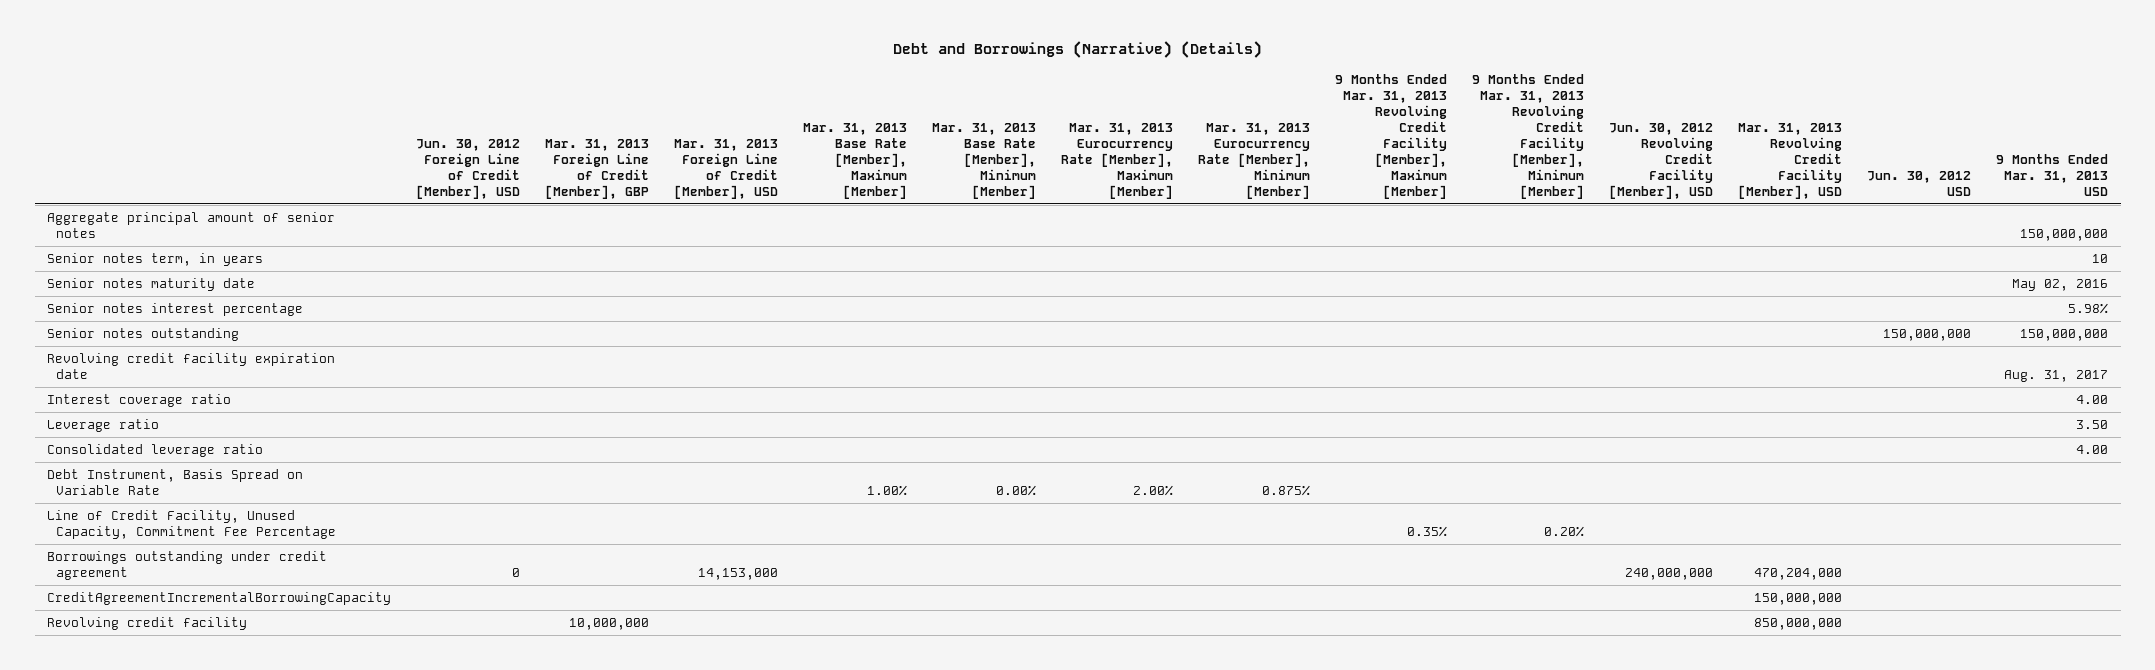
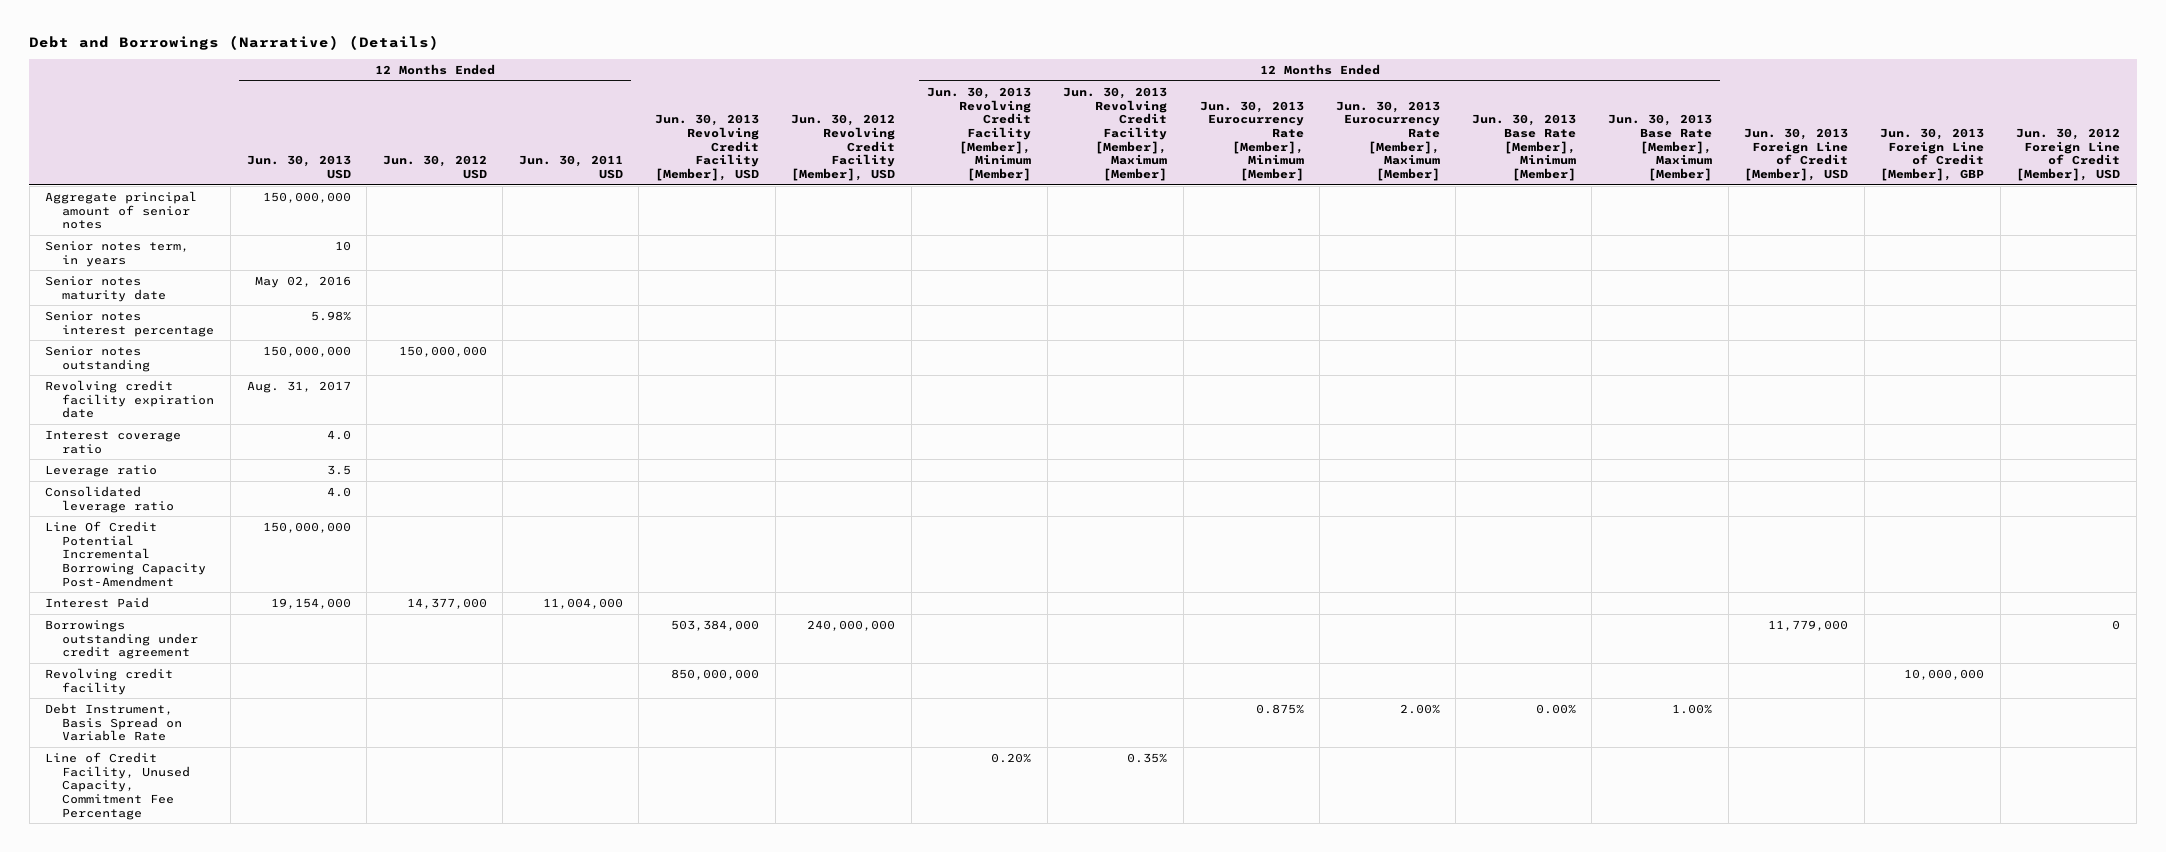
- | Jun. 30, 2012 Foreign Line of Credit [Member], USD | Mar. 31, 2013 Foreign Line of Credit [Member], GBP | Mar. 31, 2013 Foreign Line of Credit [Member], USD | Mar. 31, 2013 Base Rate [Member], Maximum [Member] | Mar. 31, 2013 Base Rate [Member], Minimum [Member] | Mar. 31, 2013 Eurocurrency Rate [Member], Maximum [Member] | Mar. 31, 2013 Eurocurrency Rate [Member], Minimum [Member] | 9 Months Ended Mar. 31, 2013 Revolving Credit Facility [Member], Maximum [Member] | 9 Months Ended Mar. 31, 2013 Revolving Credit Facility [Member], Minimum [Member] | Jun. 30, 2012 Revolving Credit Facility [Member], USD | Mar. 31, 2013 Revolving Credit Facility [Member], USD | Jun. 30, 2012 USD | 9 Months Ended Mar. 31, 2013 USD
+ | 12 Months Ended Jun. 30, 2013 USD | 12 Months Ended Jun. 30, 2012 USD | 12 Months Ended Jun. 30, 2011 USD | Jun. 30, 2013 Revolving Credit Facility [Member], USD | Jun. 30, 2012 Revolving Credit Facility [Member], USD | 12 Months Ended Jun. 30, 2013 Revolving Credit Facility [Member], Minimum [Member] | 12 Months Ended Jun. 30, 2013 Revolving Credit Facility [Member], Maximum [Member] | 12 Months Ended Jun. 30, 2013 Eurocurrency Rate [Member], Minimum [Member] | 12 Months Ended Jun. 30, 2013 Eurocurrency Rate [Member], Maximum [Member] | 12 Months Ended Jun. 30, 2013 Base Rate [Member], Minimum [Member] | 12 Months Ended Jun. 30, 2013 Base Rate [Member], Maximum [Member] | Jun. 30, 2013 Foreign Line of Credit [Member], USD | Jun. 30, 2013 Foreign Line of Credit [Member], GBP | Jun. 30, 2012 Foreign Line of Credit [Member], USD
+ Line Of Credit Potential Incremental Borrowing Capacity Post-Amendment | 150,000,000 | | | | | | | | | | | | |
+ Interest Paid | 19,154,000 | 14,377,000 | 11,004,000 | | | | | | | | | | |
- CreditAgreementIncrementalBorrowingCapacity | | | | | | | | | | | 150,000,000 | |
moved down: Debt Instrument, Basis Spread on Variable Rate | | | | | | | | 0.875% | 2.00% | 0.00% | 1.00% | | |
moved down: Line of Credit Facility, Unused Capacity, Commitment Fee Percentage | | | | | | 0.20% | 0.35% | | | | | | |

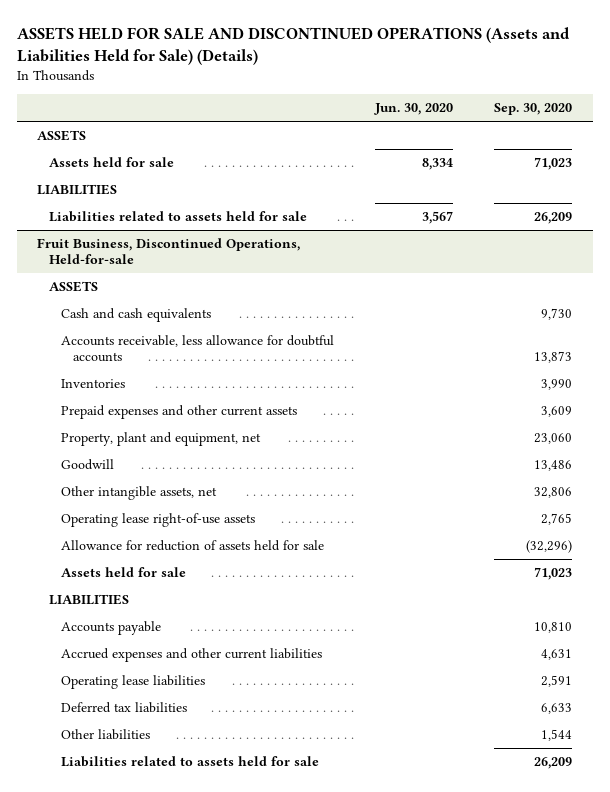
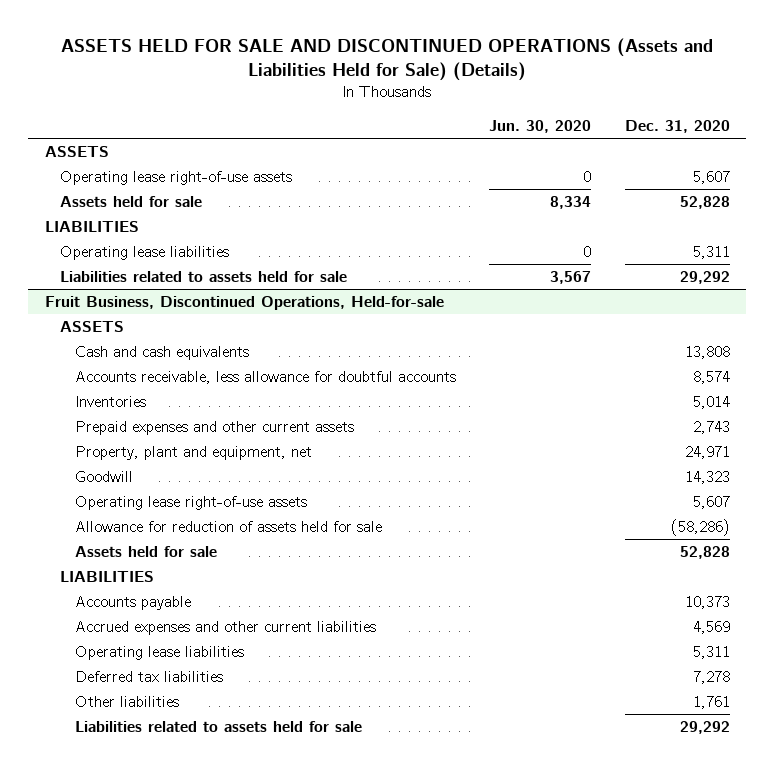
- | Jun. 30, 2020 | Sep. 30, 2020
+ | Jun. 30, 2020 | Dec. 31, 2020
+ Operating lease right-of-use assets | 0 | 5,607
+ Operating lease liabilities | 0 | 5,311
@ Fruit Business, Discontinued Operations, Held-for-sale
- Other intangible assets, net | | 32,806

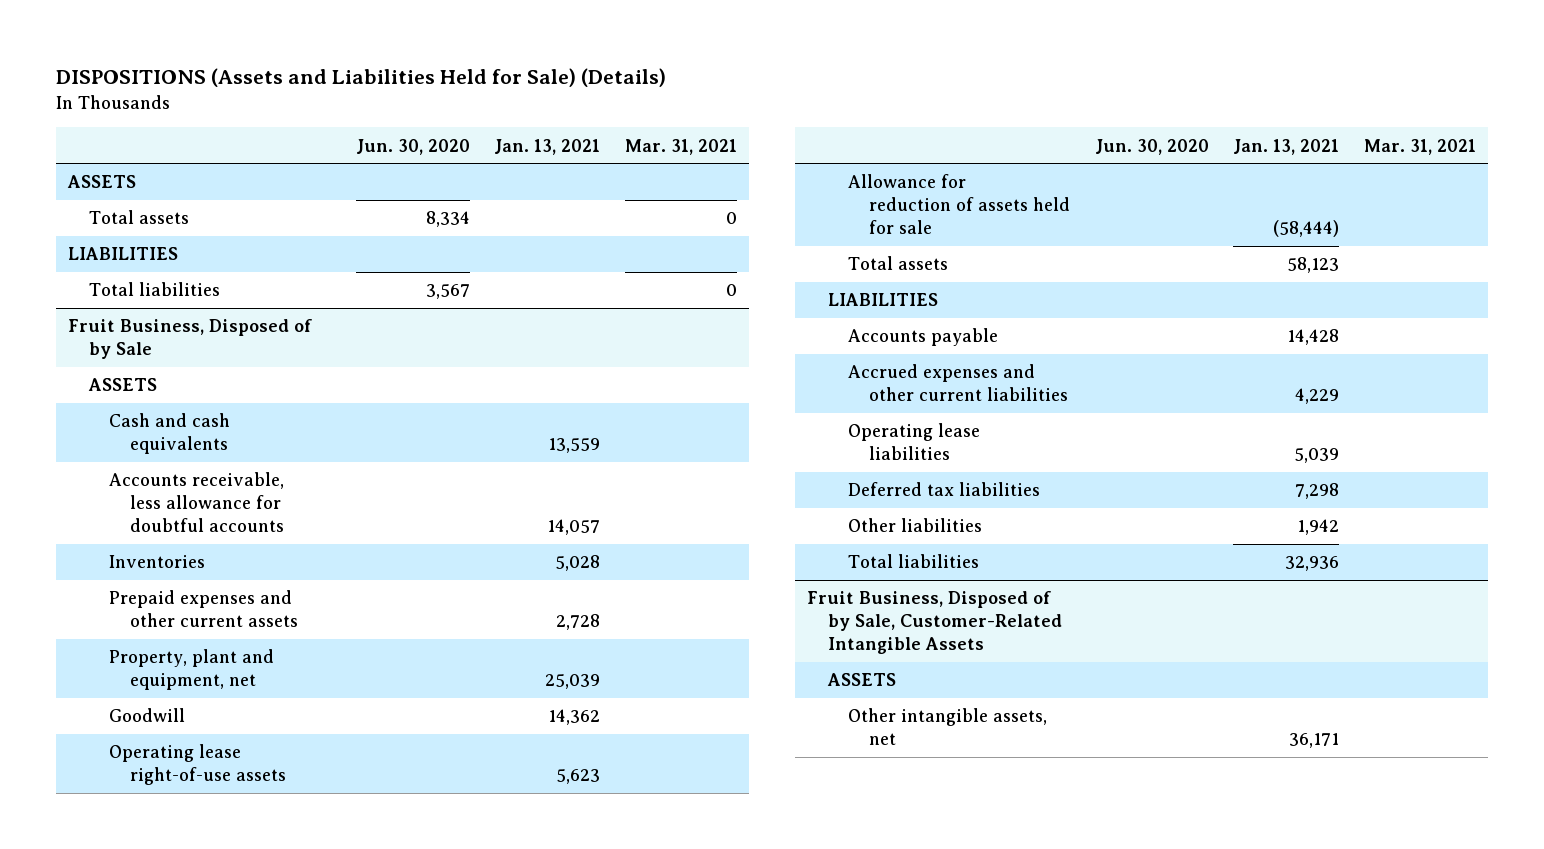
- ASSETS HELD FOR SALE AND DISCONTINUED OPERATIONS (Assets and Liabilities Held for Sale) (Details)
+ DISPOSITIONS (Assets and Liabilities Held for Sale) (Details)
- | Jun. 30, 2020 | Dec. 31, 2020
+ | Jun. 30, 2020 | Jan. 13, 2021 | Mar. 31, 2021
- Operating lease right-of-use assets | 0 | 5,607
- Assets held for sale | 8,334 | 52,828
+ Total assets | 8,334 | | 0
- Operating lease liabilities | 0 | 5,311
- Liabilities related to assets held for sale | 3,567 | 29,292
- Fruit Business, Discontinued Operations, Held-for-sale
- ASSETS
- Cash and cash equivalents | | 13,808
- Accounts receivable, less allowance for doubtful accounts | | 8,574
- Inventories | | 5,014
- Prepaid expenses and other current assets | | 2,743
- Property, plant and equipment, net | | 24,971
- Goodwill | | 14,323
- Operating lease right-of-use assets | | 5,607
- Allowance for reduction of assets held for sale | | (58,286)
- Assets held for sale | | 52,828
- LIABILITIES
- Accounts payable | | 10,373
- Accrued expenses and other current liabilities | | 4,569
- Operating lease liabilities | | 5,311
- Deferred tax liabilities | | 7,278
- Other liabilities | | 1,761
- Liabilities related to assets held for sale | | 29,292
+ Total liabilities | 3,567 | | 0
+ Fruit Business, Disposed of by Sale
+ ASSETS
+ Cash and cash equivalents | | 13,559 |
+ Accounts receivable, less allowance for doubtful accounts | | 14,057 |
+ Inventories | | 5,028 |
+ Prepaid expenses and other current assets | | 2,728 |
+ Property, plant and equipment, net | | 25,039 |
+ Goodwill | | 14,362 |
+ Operating lease right-of-use assets | | 5,623 |
+ Allowance for reduction of assets held for sale | | (58,444) |
+ Total assets | | 58,123 |
+ LIABILITIES
+ Accounts payable | | 14,428 |
+ Accrued expenses and other current liabilities | | 4,229 |
+ Operating lease liabilities | | 5,039 |
+ Deferred tax liabilities | | 7,298 |
+ Other liabilities | | 1,942 |
+ Total liabilities | | 32,936 |
+ Fruit Business, Disposed of by Sale, Customer-Related Intangible Assets
+ ASSETS
+ Other intangible assets, net | | 36,171 |

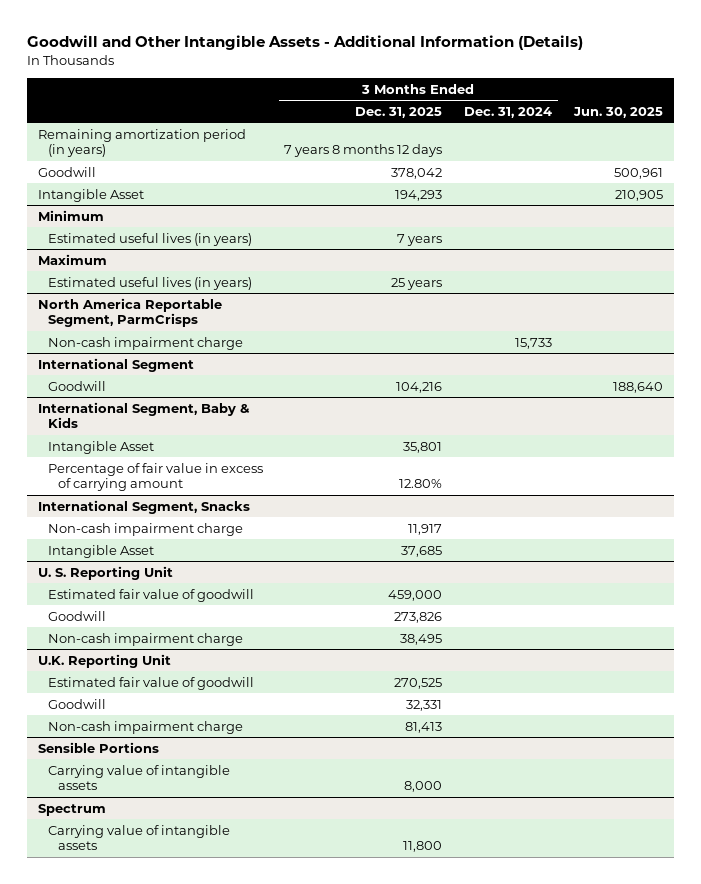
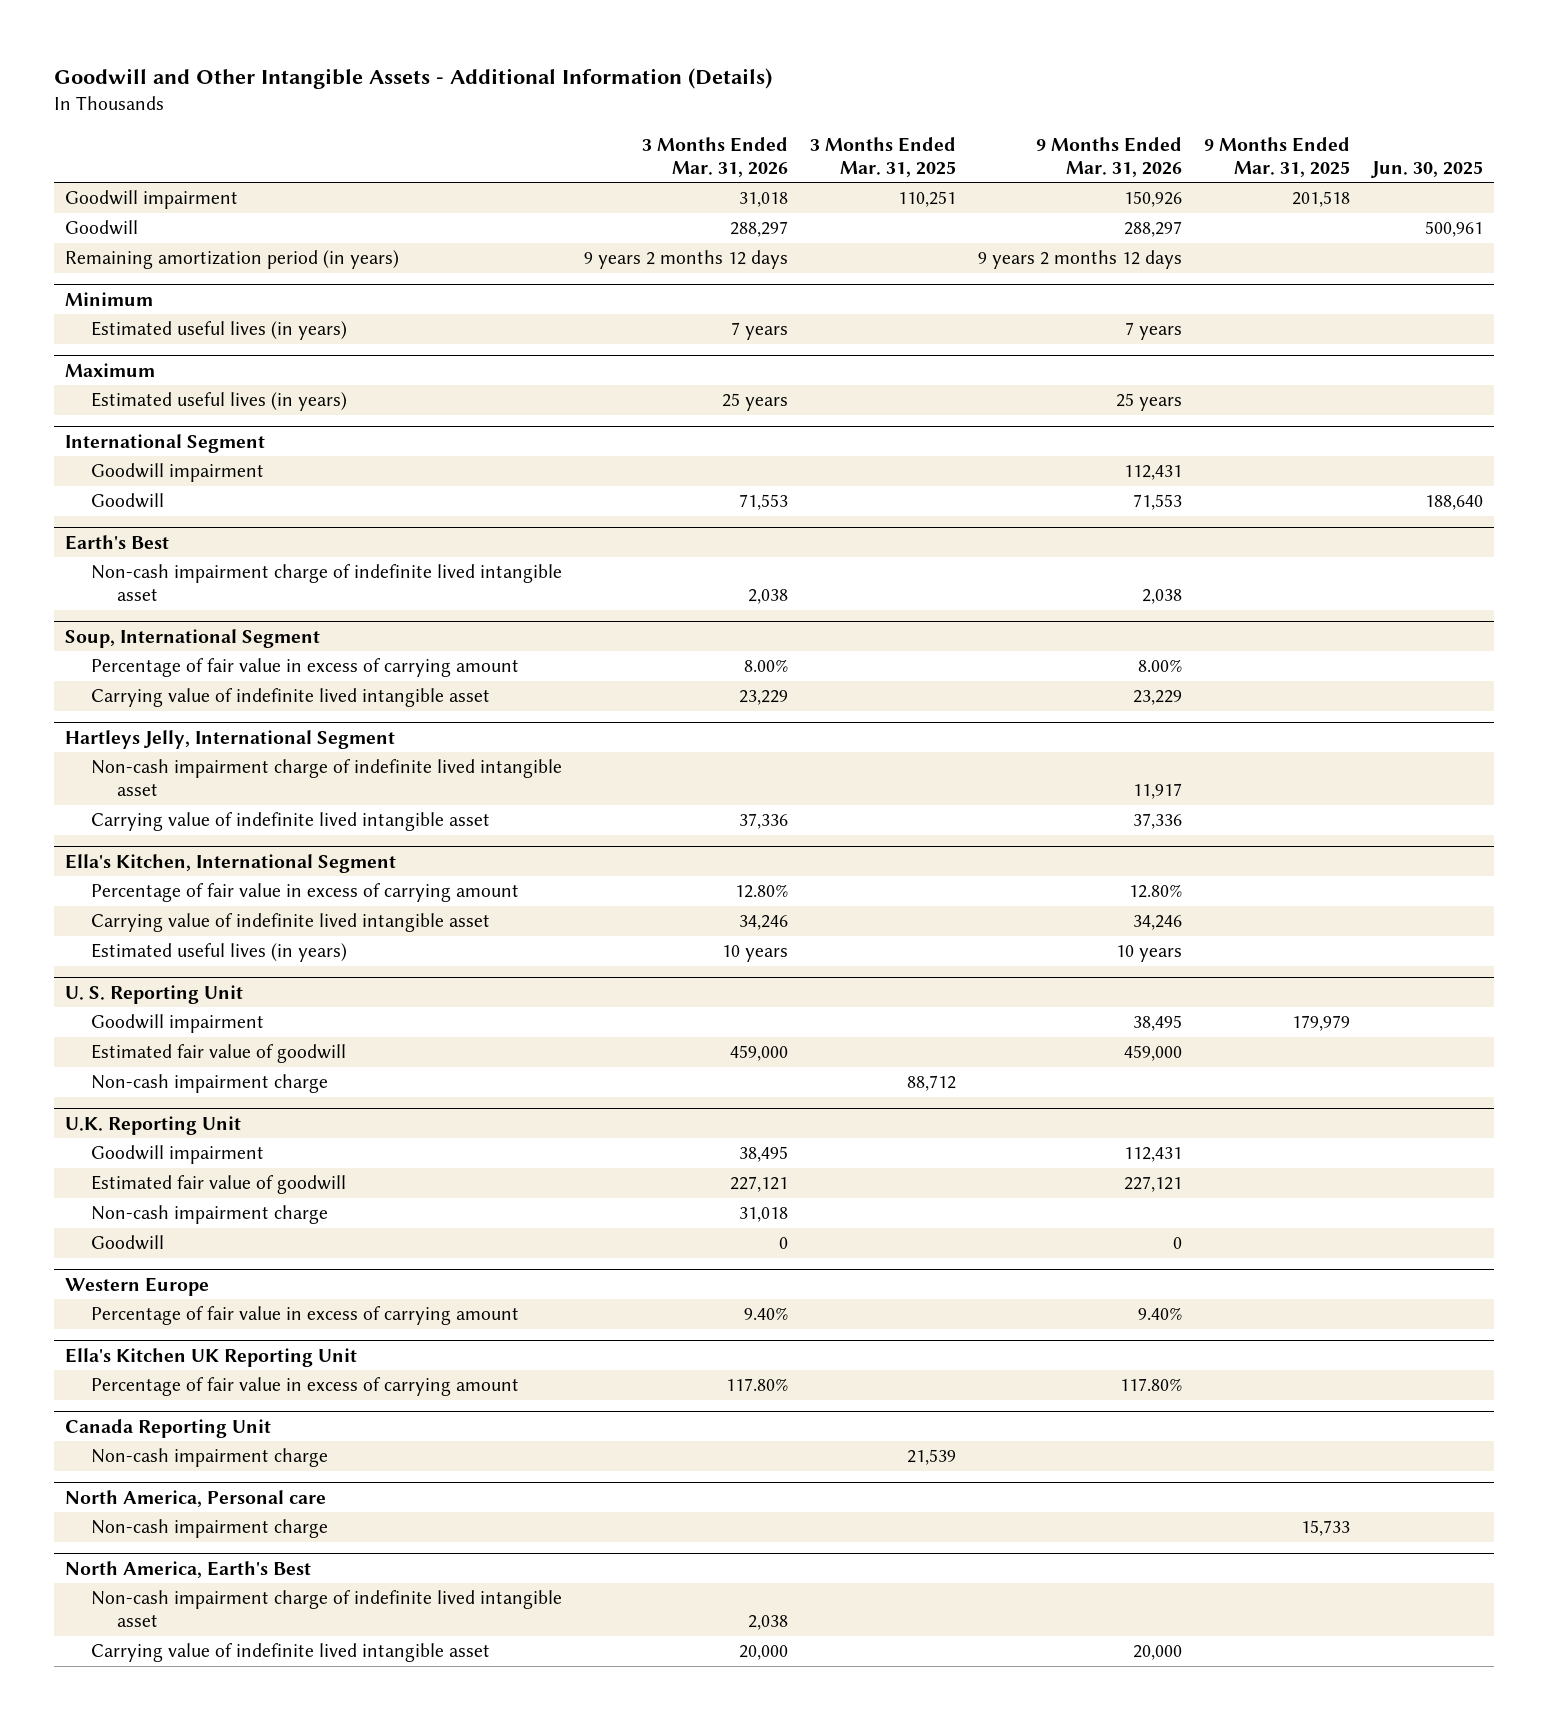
- | 3 Months Ended Dec. 31, 2025 | 3 Months Ended Dec. 31, 2024 | Jun. 30, 2025
+ | 3 Months Ended Mar. 31, 2026 | 3 Months Ended Mar. 31, 2025 | 9 Months Ended Mar. 31, 2026 | 9 Months Ended Mar. 31, 2025 | Jun. 30, 2025
+ Goodwill impairment | 31,018 | 110,251 | 150,926 | 201,518 |
- Intangible Asset | 194,293 | | 210,905
moved down: Remaining amortization period (in years) | 9 years 2 months 12 days | | 9 years 2 months 12 days | |
- North America Reportable Segment, ParmCrisps
- Non-cash impairment charge | | 15,733 |
@ International Segment
+ Goodwill impairment | | | 112,431 | |
- International Segment, Baby & Kids
- Intangible Asset | 35,801 | |
- Percentage of fair value in excess of carrying amount | 12.80% | |
- International Segment, Snacks
- Non-cash impairment charge | 11,917 | |
- Intangible Asset | 37,685 | |
+ Earth's Best
+ Non-cash impairment charge of indefinite lived intangible asset | 2,038 | | 2,038 | |
+ Soup, International Segment
+ Percentage of fair value in excess of carrying amount | 8.00% | | 8.00% | |
+ Carrying value of indefinite lived intangible asset | 23,229 | | 23,229 | |
+ Hartleys Jelly, International Segment
+ Non-cash impairment charge of indefinite lived intangible asset | | | 11,917 | |
+ Carrying value of indefinite lived intangible asset | 37,336 | | 37,336 | |
+ Ella's Kitchen, International Segment
+ Percentage of fair value in excess of carrying amount | 12.80% | | 12.80% | |
+ Carrying value of indefinite lived intangible asset | 34,246 | | 34,246 | |
+ Estimated useful lives (in years) | 10 years | | 10 years | |
@ U. S. Reporting Unit
+ Goodwill impairment | | | 38,495 | 179,979 |
- Goodwill | 273,826 | |
@ U.K. Reporting Unit
+ Goodwill impairment | 38,495 | | 112,431 | |
- Sensible Portions
- Carrying value of intangible assets | 8,000 | |
- Spectrum
- Carrying value of intangible assets | 11,800 | |
@ U.K. Reporting Unit
moved down: Goodwill | 0 | | 0 | |
+ Western Europe
+ Percentage of fair value in excess of carrying amount | 9.40% | | 9.40% | |
+ Ella's Kitchen UK Reporting Unit
+ Percentage of fair value in excess of carrying amount | 117.80% | | 117.80% | |
+ Canada Reporting Unit
+ Non-cash impairment charge | | 21,539 | | |
+ North America, Personal care
+ Non-cash impairment charge | | | | 15,733 |
+ North America, Earth's Best
+ Non-cash impairment charge of indefinite lived intangible asset | 2,038 | | | |
+ Carrying value of indefinite lived intangible asset | 20,000 | | 20,000 | |

